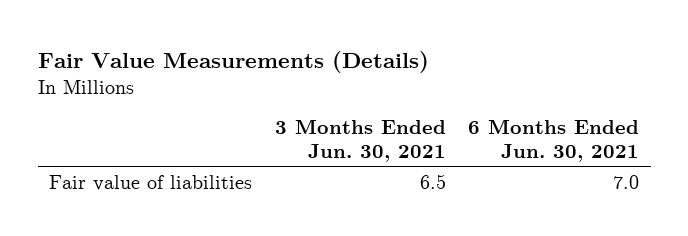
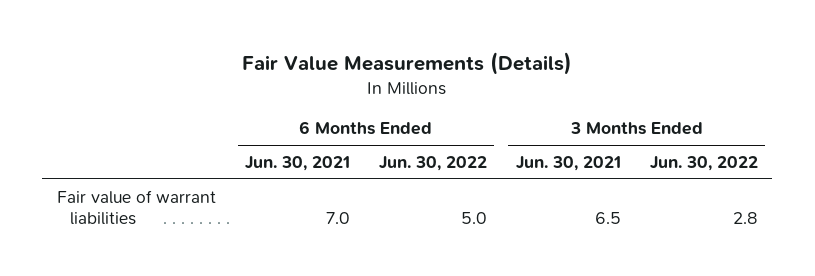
- | 3 Months Ended Jun. 30, 2021 | 6 Months Ended Jun. 30, 2021
+ | 6 Months Ended Jun. 30, 2021 | 6 Months Ended Jun. 30, 2022 | 3 Months Ended Jun. 30, 2021 | 3 Months Ended Jun. 30, 2022
- Fair value of liabilities | 6.5 | 7.0
+ Fair value of warrant liabilities | 7.0 | 5.0 | 6.5 | 2.8

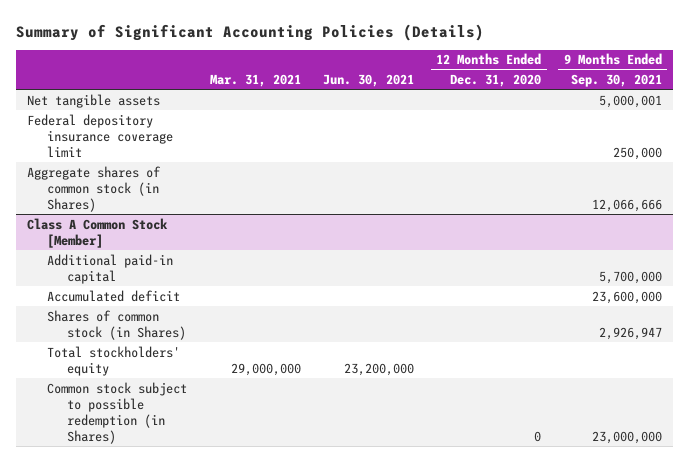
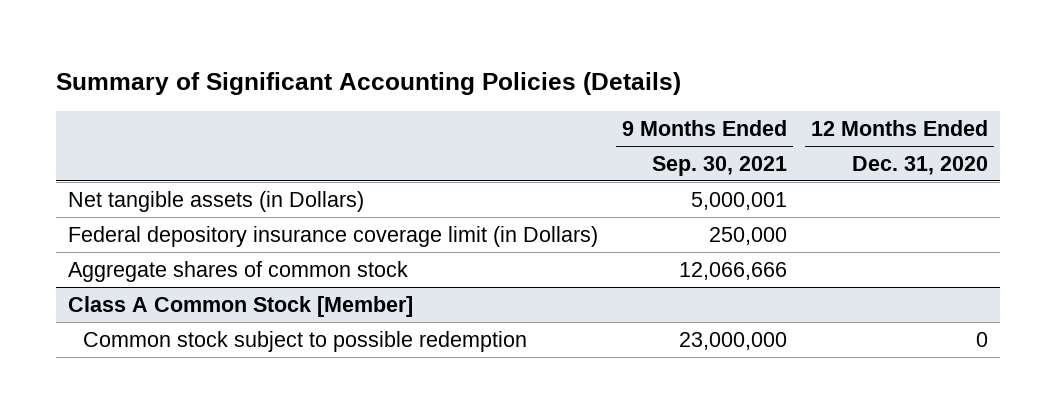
- | Mar. 31, 2021 | Jun. 30, 2021 | 12 Months Ended Dec. 31, 2020 | 9 Months Ended Sep. 30, 2021
+ | 9 Months Ended Sep. 30, 2021 | 12 Months Ended Dec. 31, 2020
- Net tangible assets | | | | 5,000,001
- Federal depository insurance coverage limit | | | | 250,000
- Aggregate shares of common stock (in Shares) | | | | 12,066,666
+ Net tangible assets (in Dollars) | 5,000,001 |
+ Federal depository insurance coverage limit (in Dollars) | 250,000 |
+ Aggregate shares of common stock | 12,066,666 |
@ Class A Common Stock [Member]
- Additional paid-in capital | | | | 5,700,000
- Accumulated deficit | | | | 23,600,000
- Shares of common stock (in Shares) | | | | 2,926,947
- Total stockholders' equity | 29,000,000 | 23,200,000 | |
- Common stock subject to possible redemption (in Shares) | | | 0 | 23,000,000
+ Common stock subject to possible redemption | 23,000,000 | 0

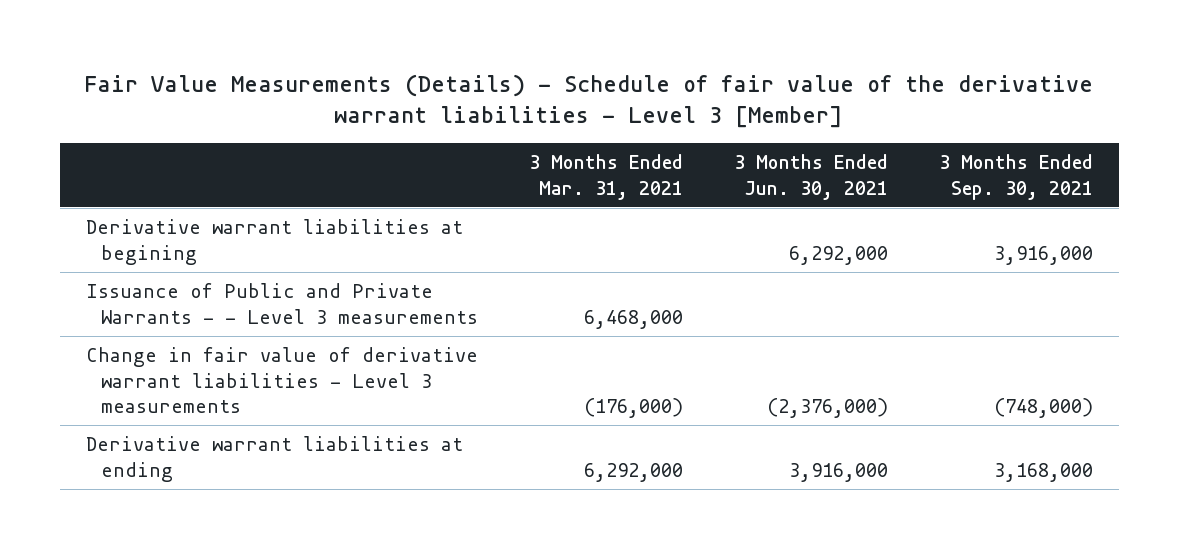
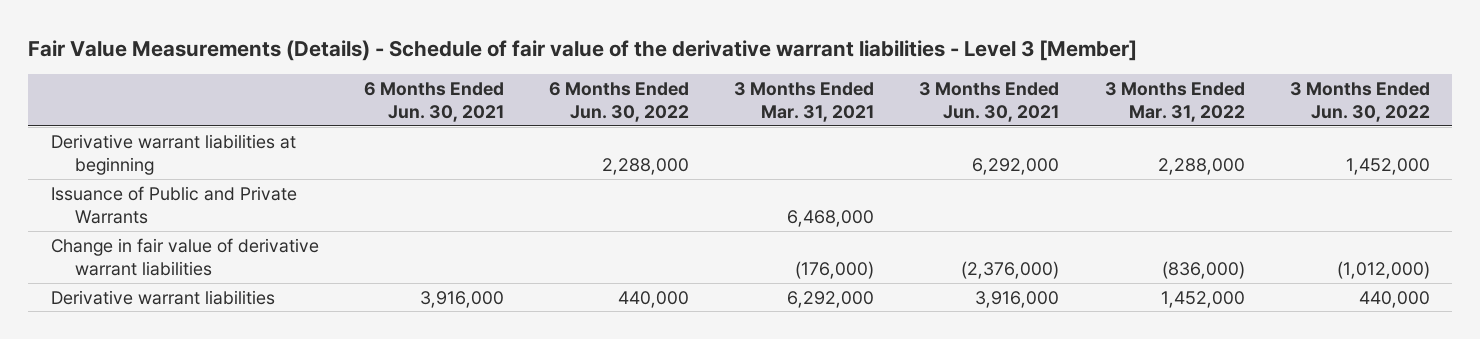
- | 3 Months Ended Mar. 31, 2021 | 3 Months Ended Jun. 30, 2021 | 3 Months Ended Sep. 30, 2021
+ | 6 Months Ended Jun. 30, 2021 | 6 Months Ended Jun. 30, 2022 | 3 Months Ended Mar. 31, 2021 | 3 Months Ended Jun. 30, 2021 | 3 Months Ended Mar. 31, 2022 | 3 Months Ended Jun. 30, 2022
- Derivative warrant liabilities at begining | | 6,292,000 | 3,916,000
- Issuance of Public and Private Warrants - - Level 3 measurements | 6,468,000 | |
- Change in fair value of derivative warrant liabilities - Level 3 measurements | (176,000) | (2,376,000) | (748,000)
- Derivative warrant liabilities at ending | 6,292,000 | 3,916,000 | 3,168,000
+ Derivative warrant liabilities at beginning | | 2,288,000 | | 6,292,000 | 2,288,000 | 1,452,000
+ Issuance of Public and Private Warrants | | | 6,468,000 | | |
+ Change in fair value of derivative warrant liabilities | | | (176,000) | (2,376,000) | (836,000) | (1,012,000)
+ Derivative warrant liabilities | 3,916,000 | 440,000 | 6,292,000 | 3,916,000 | 1,452,000 | 440,000

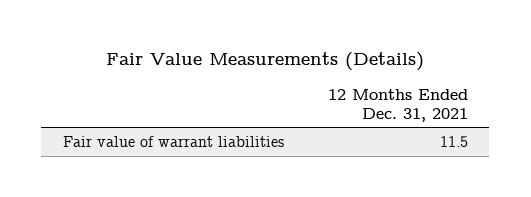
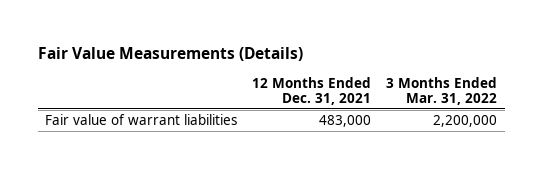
- | 12 Months Ended Dec. 31, 2021
+ | 12 Months Ended Dec. 31, 2021 | 3 Months Ended Mar. 31, 2022
- Fair value of warrant liabilities | 11.5
+ Fair value of warrant liabilities | 483,000 | 2,200,000

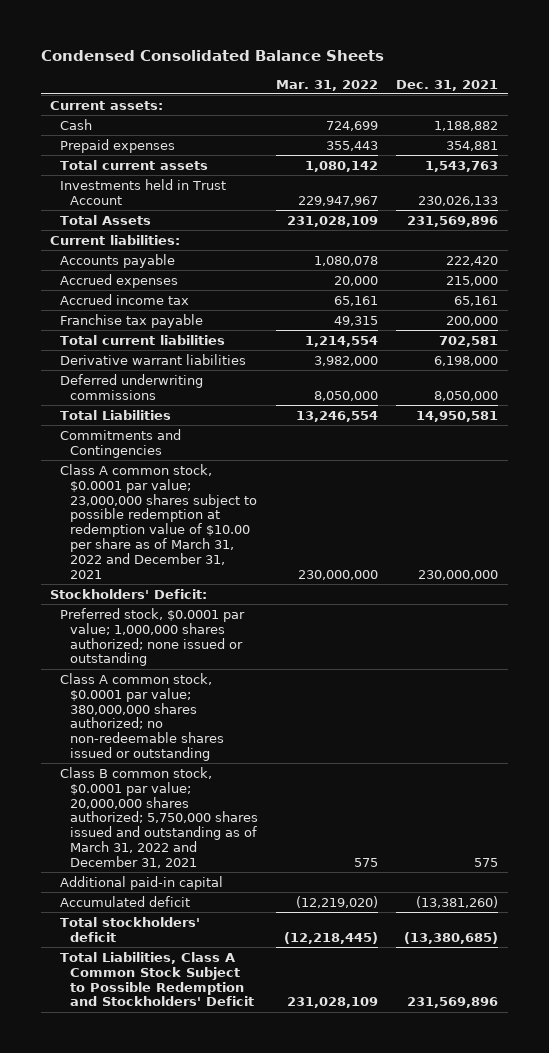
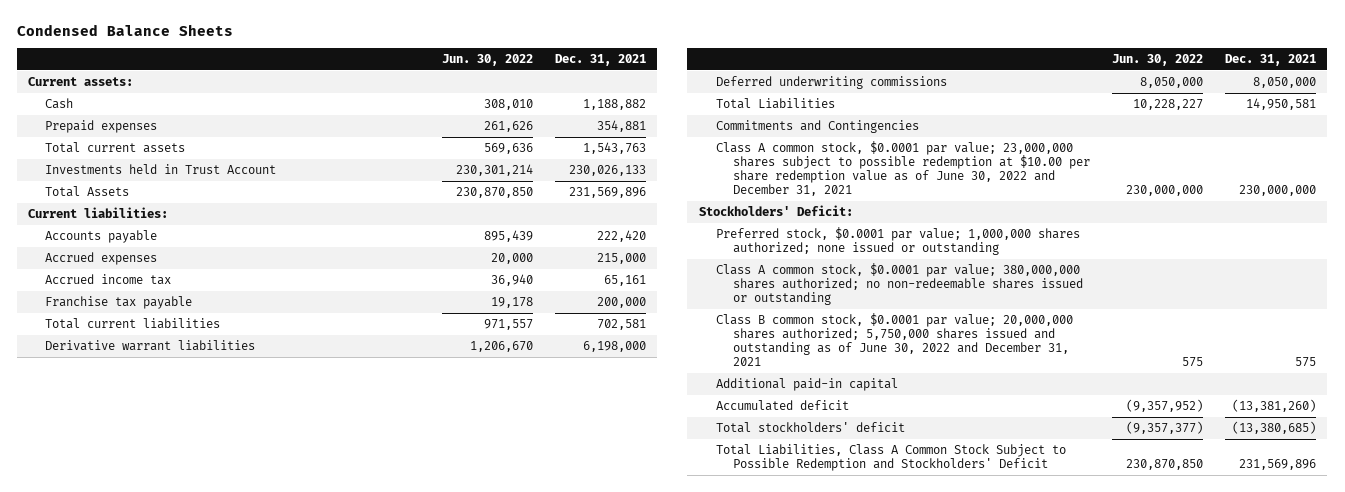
- Condensed Consolidated Balance Sheets
+ Condensed Balance Sheets
- | Mar. 31, 2022 | Dec. 31, 2021
+ | Jun. 30, 2022 | Dec. 31, 2021
- Class A common stock, $0.0001 par value; 23,000,000 shares subject to possible redemption at redemption value of $10.00 per share as of March 31, 2022 and December 31, 2021 | 230,000,000 | 230,000,000
+ Class A common stock, $0.0001 par value; 23,000,000 shares subject to possible redemption at $10.00 per share redemption value as of June 30, 2022 and December 31, 2021 | 230,000,000 | 230,000,000
- Class B common stock, $0.0001 par value; 20,000,000 shares authorized; 5,750,000 shares issued and outstanding as of March 31, 2022 and December 31, 2021 | 575 | 575
+ Class B common stock, $0.0001 par value; 20,000,000 shares authorized; 5,750,000 shares issued and outstanding as of June 30, 2022 and December 31, 2021 | 575 | 575

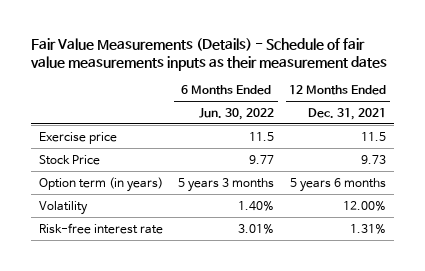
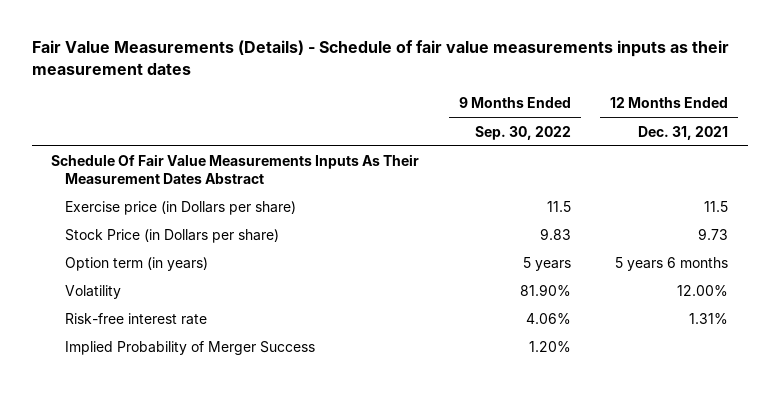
- | 6 Months Ended Jun. 30, 2022 | 12 Months Ended Dec. 31, 2021
+ | 9 Months Ended Sep. 30, 2022 | 12 Months Ended Dec. 31, 2021
- Exercise price | 11.5 | 11.5
- Stock Price | 9.77 | 9.73
+ Schedule Of Fair Value Measurements Inputs As Their Measurement Dates Abstract
+ Exercise price (in Dollars per share) | 11.5 | 11.5
+ Stock Price (in Dollars per share) | 9.83 | 9.73
+ Implied Probability of Merger Success | 1.20% |

